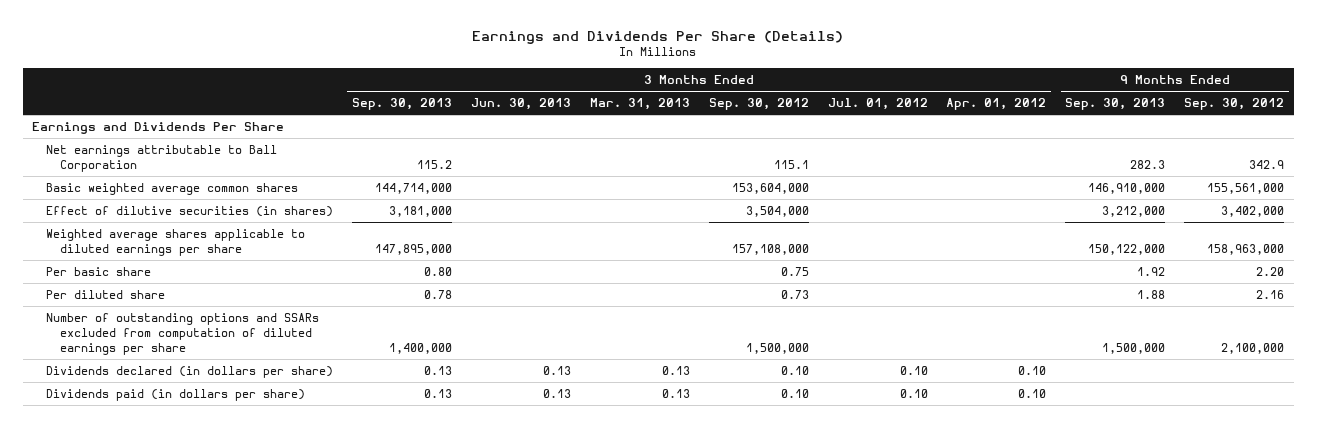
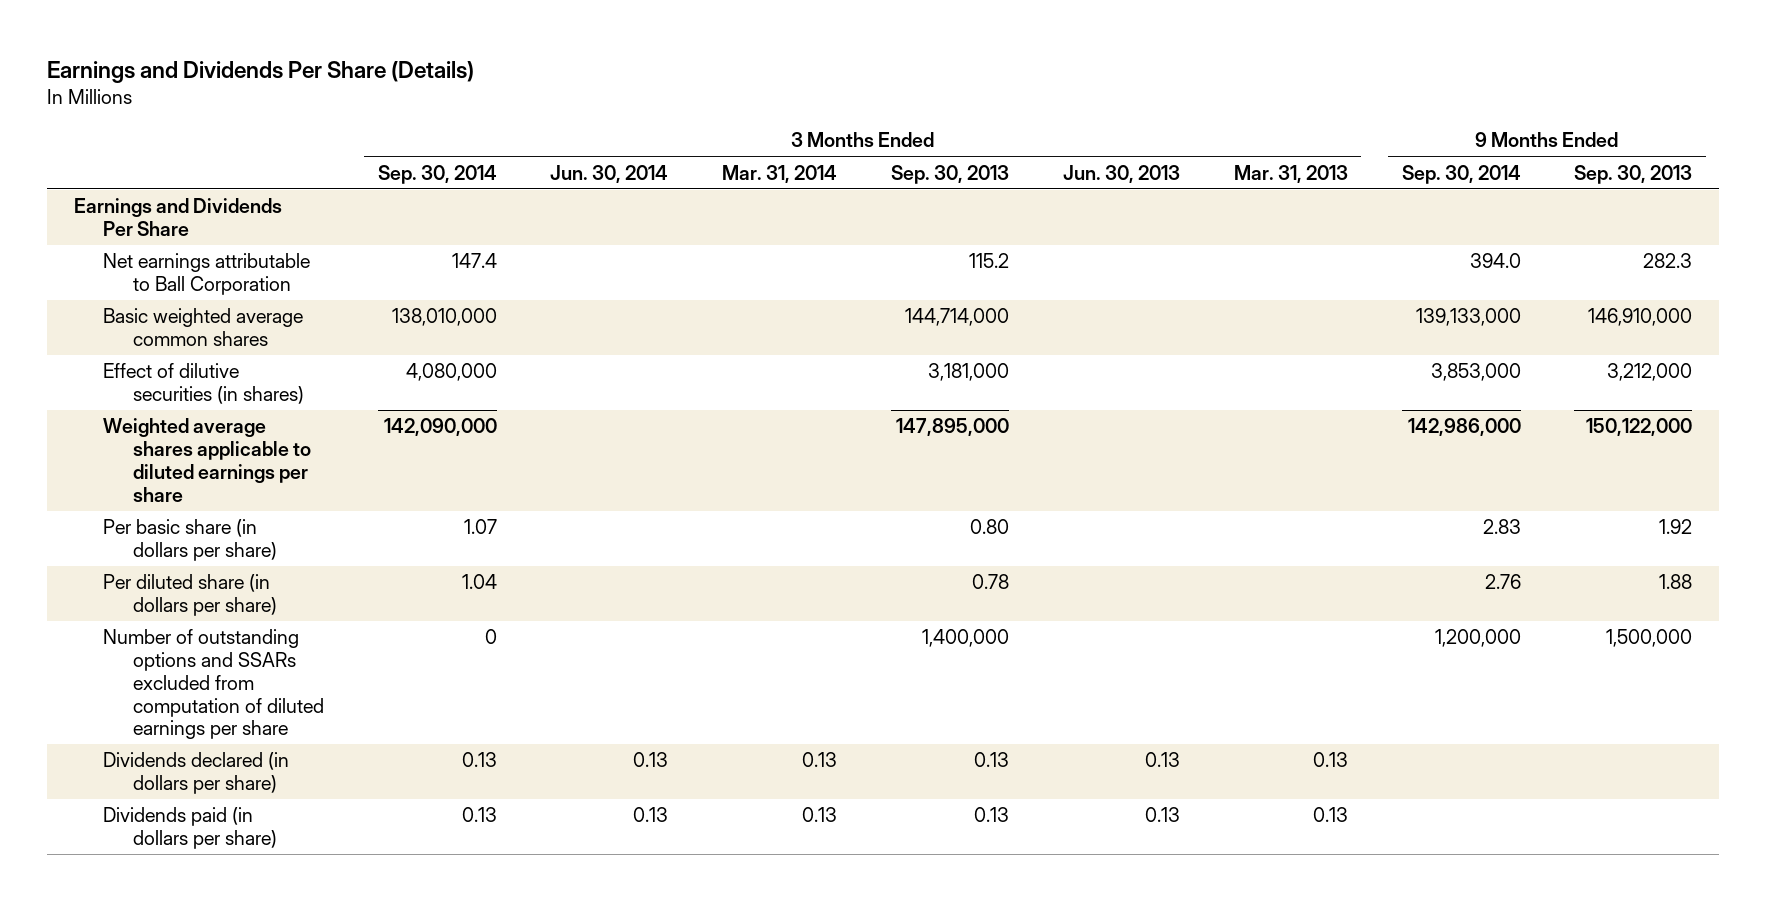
- | 3 Months Ended Sep. 30, 2013 | 3 Months Ended Jun. 30, 2013 | 3 Months Ended Mar. 31, 2013 | 3 Months Ended Sep. 30, 2012 | 3 Months Ended Jul. 01, 2012 | 3 Months Ended Apr. 01, 2012 | 9 Months Ended Sep. 30, 2013 | 9 Months Ended Sep. 30, 2012
+ | 3 Months Ended Sep. 30, 2014 | 3 Months Ended Jun. 30, 2014 | 3 Months Ended Mar. 31, 2014 | 3 Months Ended Sep. 30, 2013 | 3 Months Ended Jun. 30, 2013 | 3 Months Ended Mar. 31, 2013 | 9 Months Ended Sep. 30, 2014 | 9 Months Ended Sep. 30, 2013
- Per basic share | 0.80 | | | 0.75 | | | 1.92 | 2.20
- Per diluted share | 0.78 | | | 0.73 | | | 1.88 | 2.16
+ Per basic share (in dollars per share) | 1.07 | | | 0.80 | | | 2.83 | 1.92
+ Per diluted share (in dollars per share) | 1.04 | | | 0.78 | | | 2.76 | 1.88

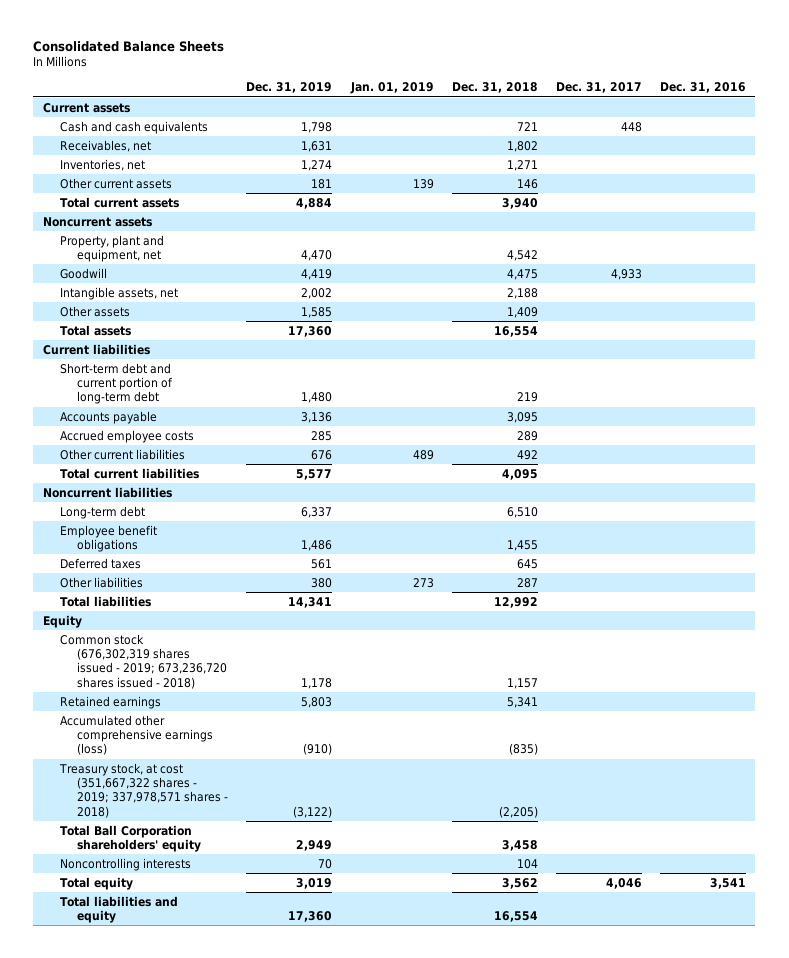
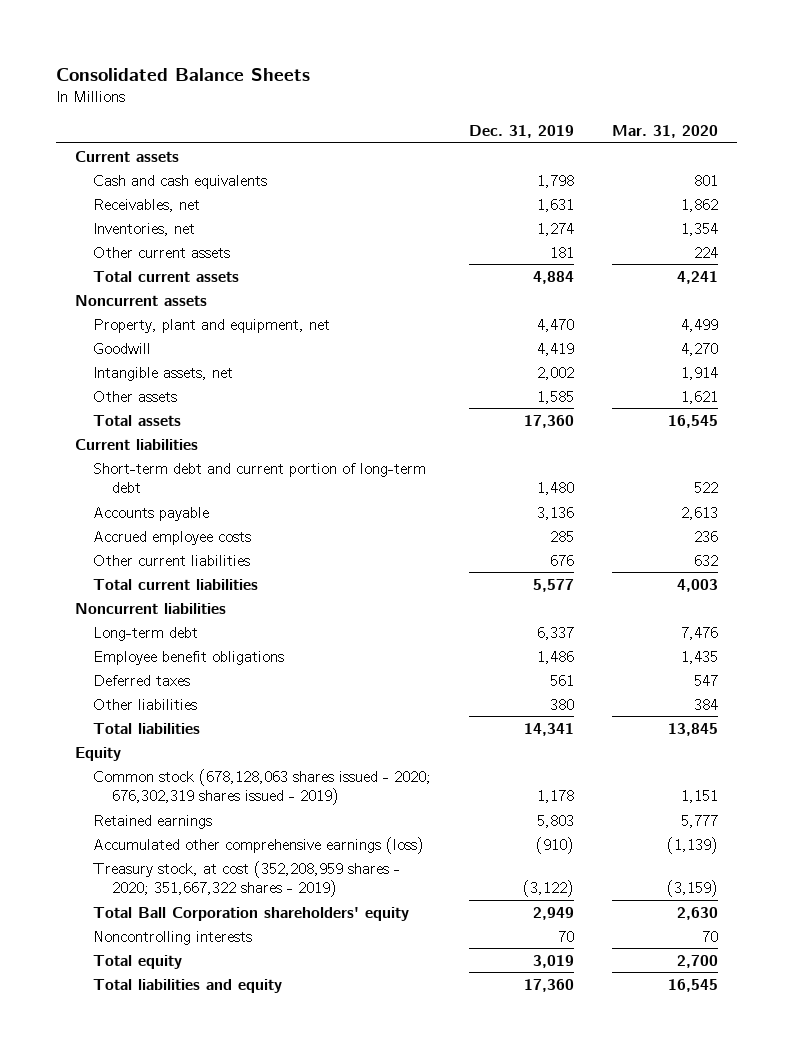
- | Dec. 31, 2019 | Jan. 01, 2019 | Dec. 31, 2018 | Dec. 31, 2017 | Dec. 31, 2016
+ | Dec. 31, 2019 | Mar. 31, 2020
- Common stock (676,302,319 shares issued - 2019; 673,236,720 shares issued - 2018) | 1,178 | | 1,157 | |
+ Common stock (678,128,063 shares issued - 2020; 676,302,319 shares issued - 2019) | 1,178 | 1,151
- Treasury stock, at cost (351,667,322 shares - 2019; 337,978,571 shares - 2018) | (3,122) | | (2,205) | |
+ Treasury stock, at cost (352,208,959 shares - 2020; 351,667,322 shares - 2019) | (3,122) | (3,159)

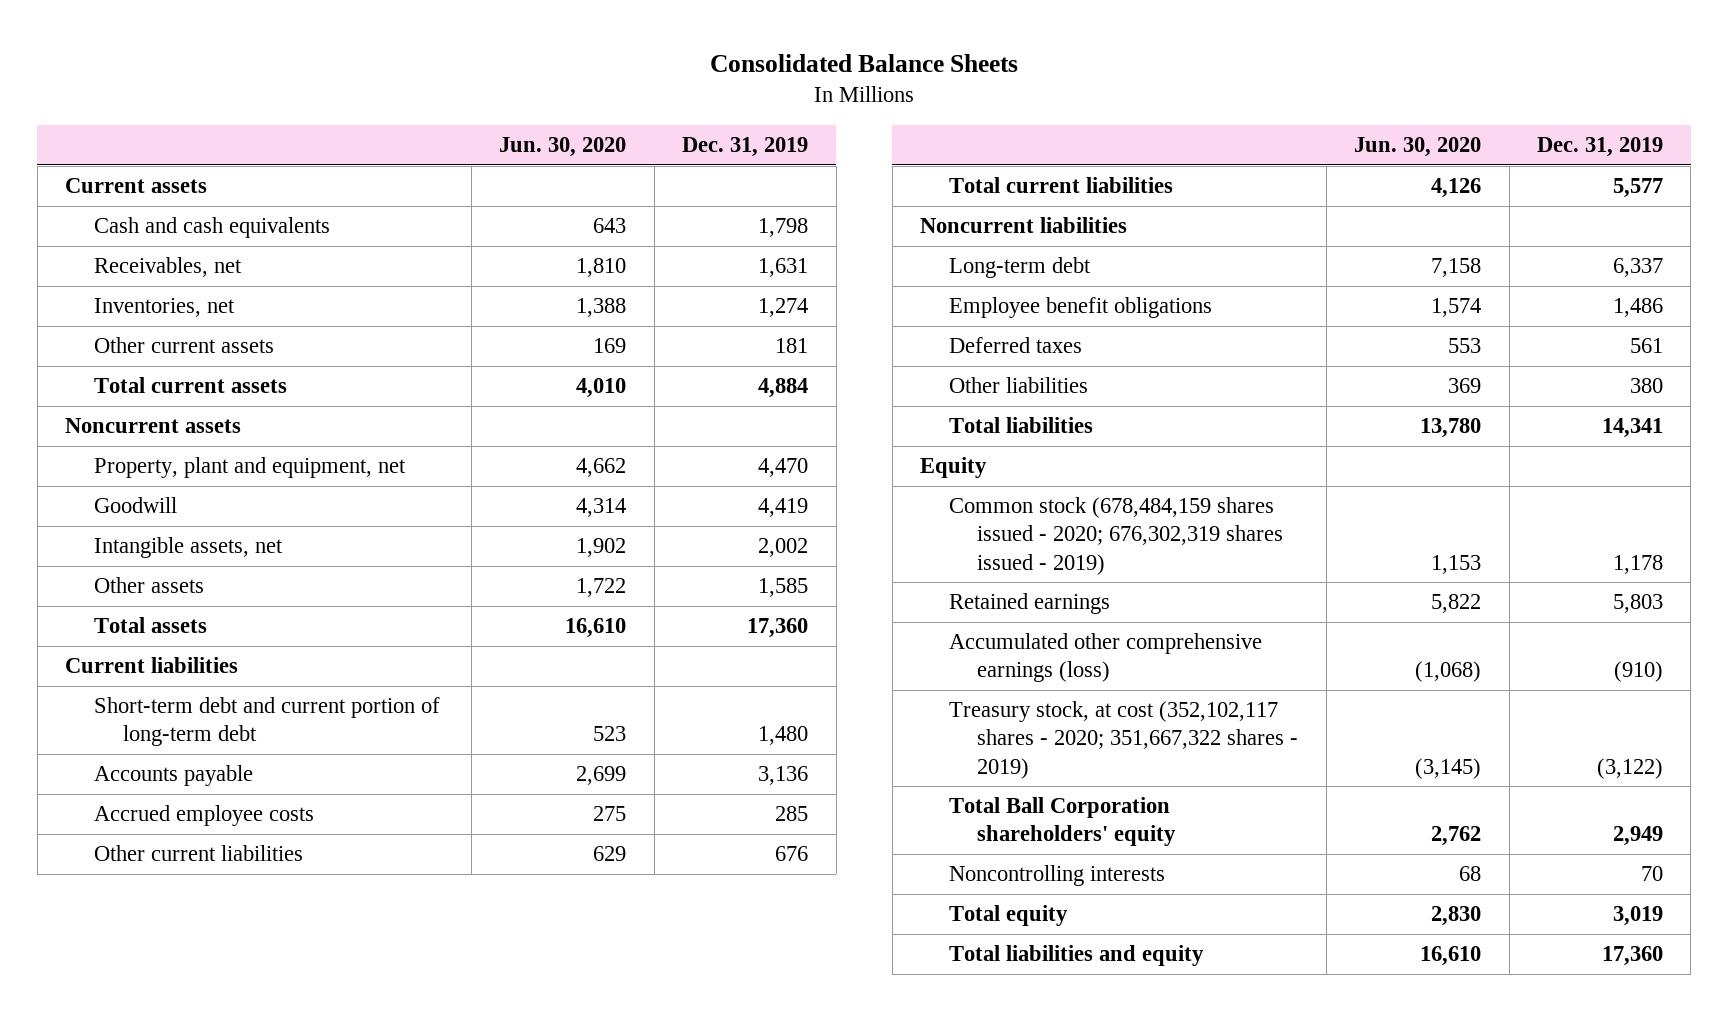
- | Dec. 31, 2019 | Mar. 31, 2020
+ | Jun. 30, 2020 | Dec. 31, 2019
- Common stock (678,128,063 shares issued - 2020; 676,302,319 shares issued - 2019) | 1,178 | 1,151
+ Common stock (678,484,159 shares issued - 2020; 676,302,319 shares issued - 2019) | 1,153 | 1,178
- Treasury stock, at cost (352,208,959 shares - 2020; 351,667,322 shares - 2019) | (3,122) | (3,159)
+ Treasury stock, at cost (352,102,117 shares - 2020; 351,667,322 shares - 2019) | (3,145) | (3,122)

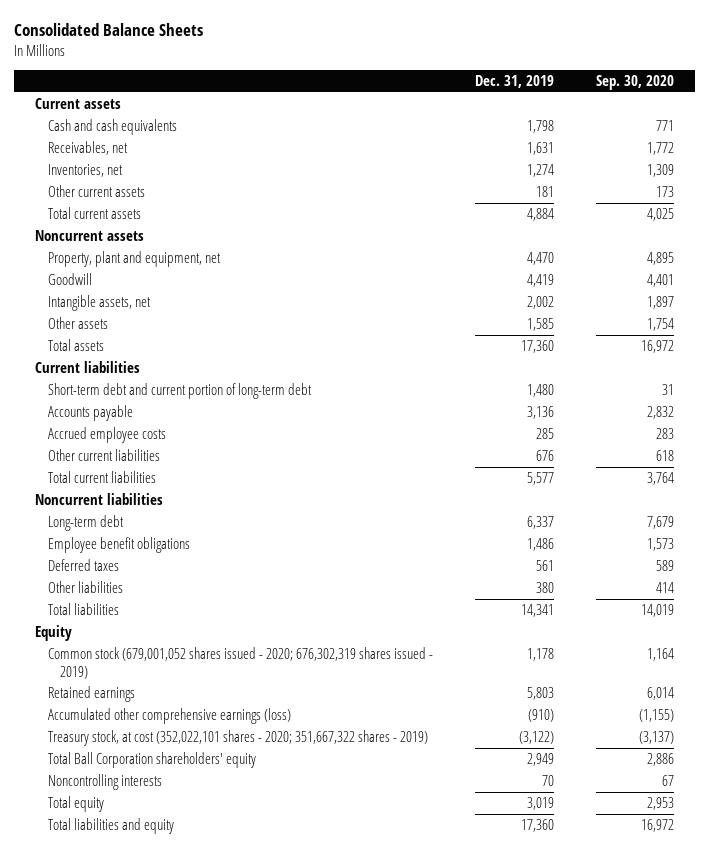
- | Jun. 30, 2020 | Dec. 31, 2019
+ | Dec. 31, 2019 | Sep. 30, 2020
- Common stock (678,484,159 shares issued - 2020; 676,302,319 shares issued - 2019) | 1,153 | 1,178
+ Common stock (679,001,052 shares issued - 2020; 676,302,319 shares issued - 2019) | 1,178 | 1,164
- Treasury stock, at cost (352,102,117 shares - 2020; 351,667,322 shares - 2019) | (3,145) | (3,122)
+ Treasury stock, at cost (352,022,101 shares - 2020; 351,667,322 shares - 2019) | (3,122) | (3,137)

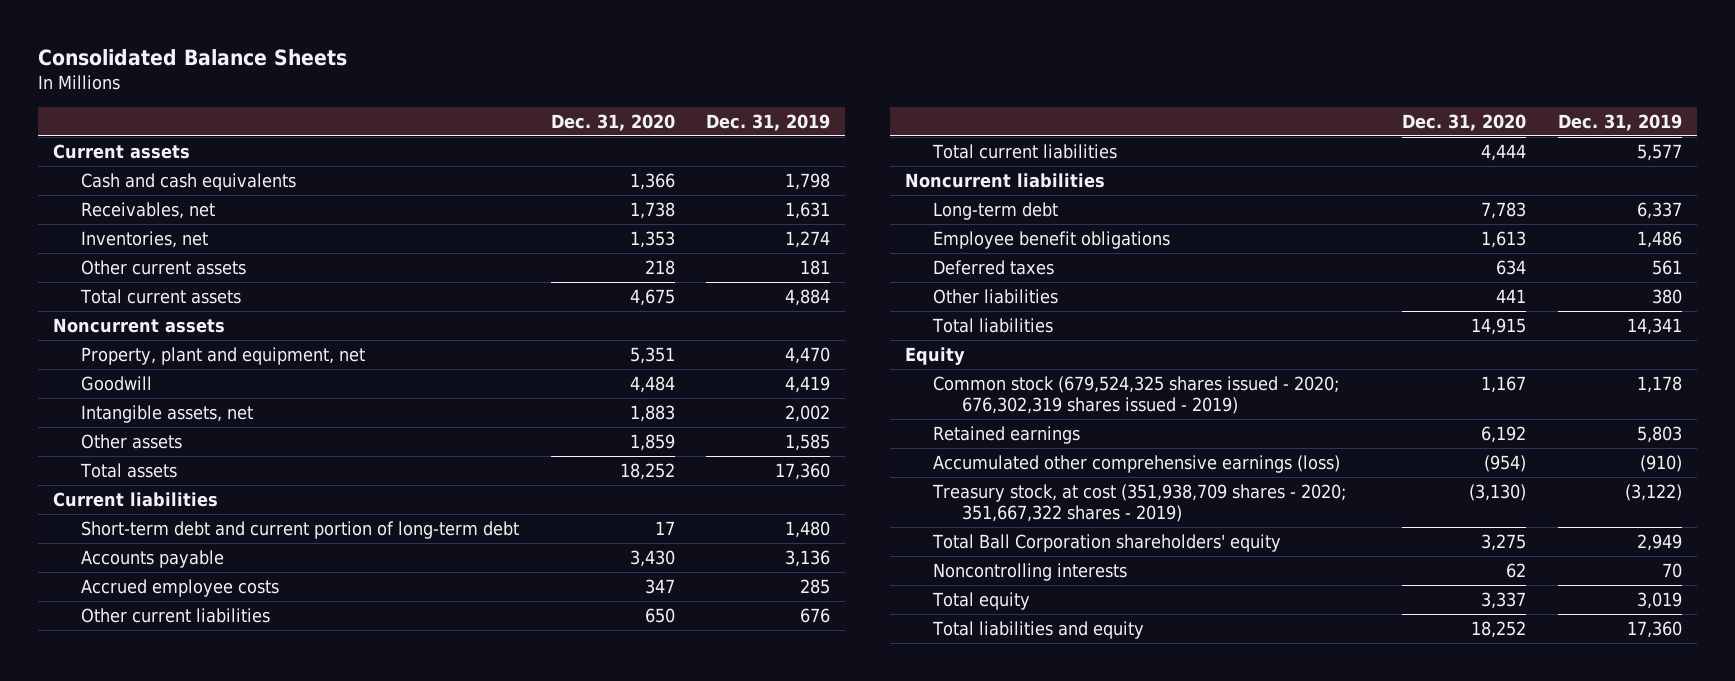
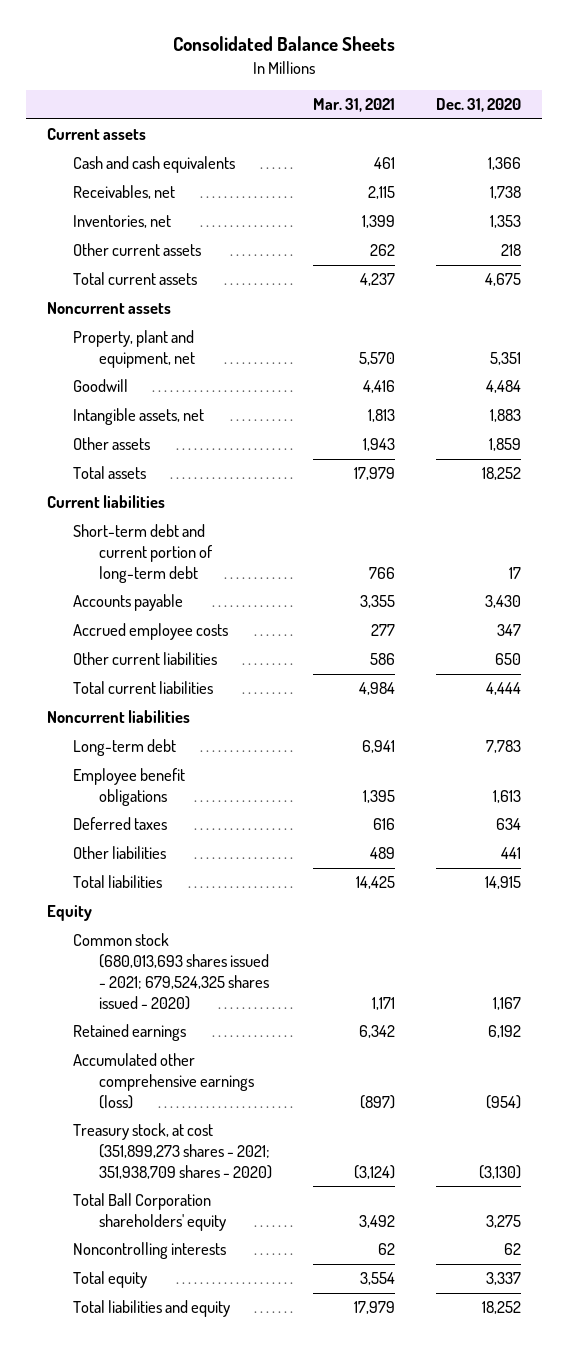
- | Dec. 31, 2020 | Dec. 31, 2019
+ | Mar. 31, 2021 | Dec. 31, 2020
- Common stock (679,524,325 shares issued - 2020; 676,302,319 shares issued - 2019) | 1,167 | 1,178
+ Common stock (680,013,693 shares issued - 2021; 679,524,325 shares issued - 2020) | 1,171 | 1,167
- Treasury stock, at cost (351,938,709 shares - 2020; 351,667,322 shares - 2019) | (3,130) | (3,122)
+ Treasury stock, at cost (351,899,273 shares - 2021; 351,938,709 shares - 2020) | (3,124) | (3,130)

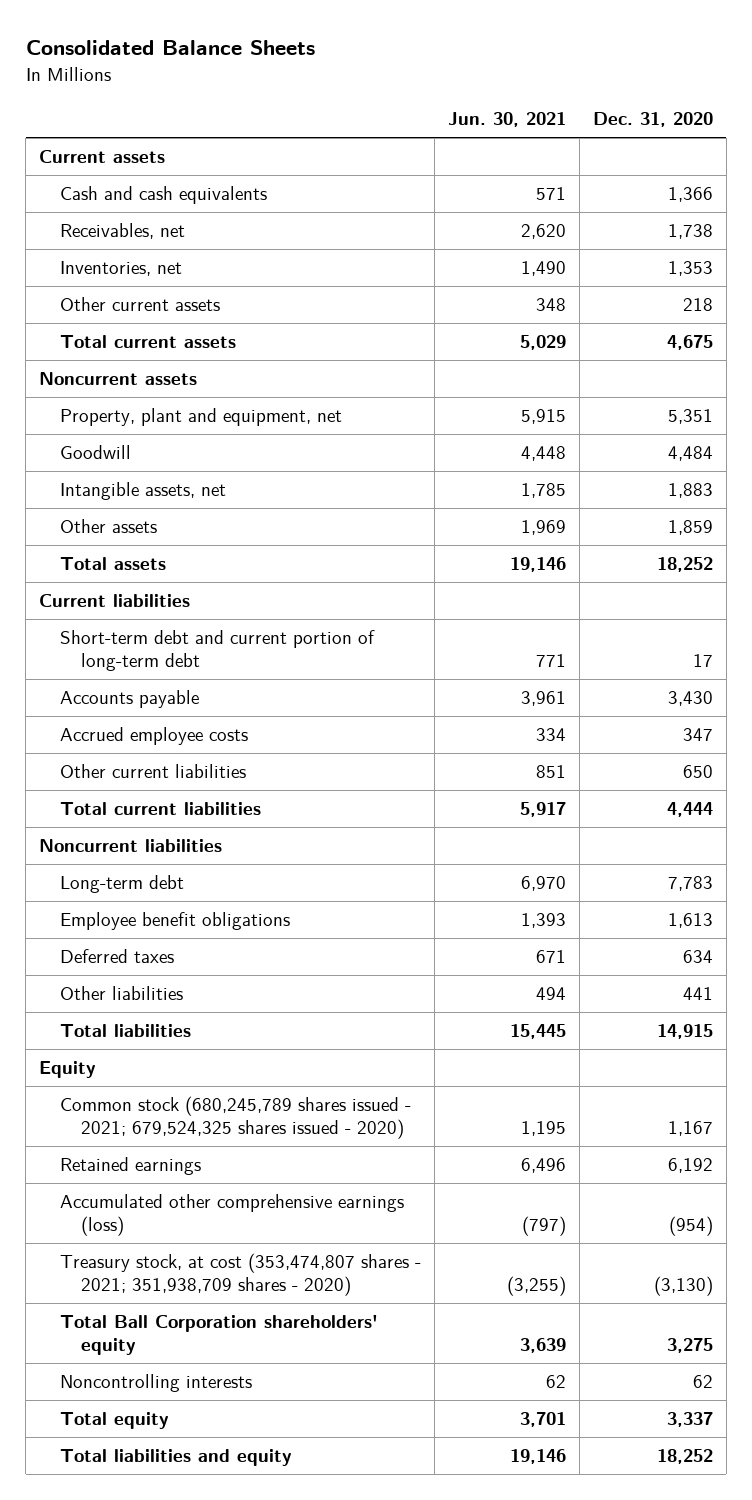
- | Mar. 31, 2021 | Dec. 31, 2020
+ | Jun. 30, 2021 | Dec. 31, 2020
- Common stock (680,013,693 shares issued - 2021; 679,524,325 shares issued - 2020) | 1,171 | 1,167
+ Common stock (680,245,789 shares issued - 2021; 679,524,325 shares issued - 2020) | 1,195 | 1,167
- Treasury stock, at cost (351,899,273 shares - 2021; 351,938,709 shares - 2020) | (3,124) | (3,130)
+ Treasury stock, at cost (353,474,807 shares - 2021; 351,938,709 shares - 2020) | (3,255) | (3,130)

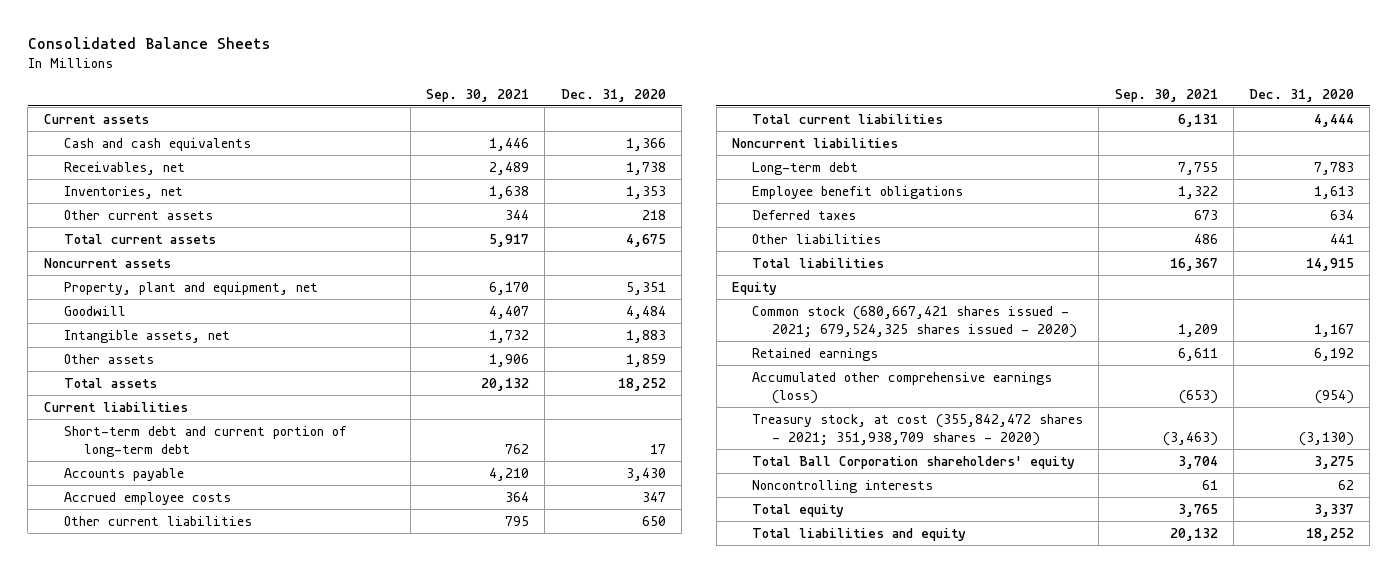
- | Jun. 30, 2021 | Dec. 31, 2020
+ | Sep. 30, 2021 | Dec. 31, 2020
- Common stock (680,245,789 shares issued - 2021; 679,524,325 shares issued - 2020) | 1,195 | 1,167
+ Common stock (680,667,421 shares issued - 2021; 679,524,325 shares issued - 2020) | 1,209 | 1,167
- Treasury stock, at cost (353,474,807 shares - 2021; 351,938,709 shares - 2020) | (3,255) | (3,130)
+ Treasury stock, at cost (355,842,472 shares - 2021; 351,938,709 shares - 2020) | (3,463) | (3,130)

